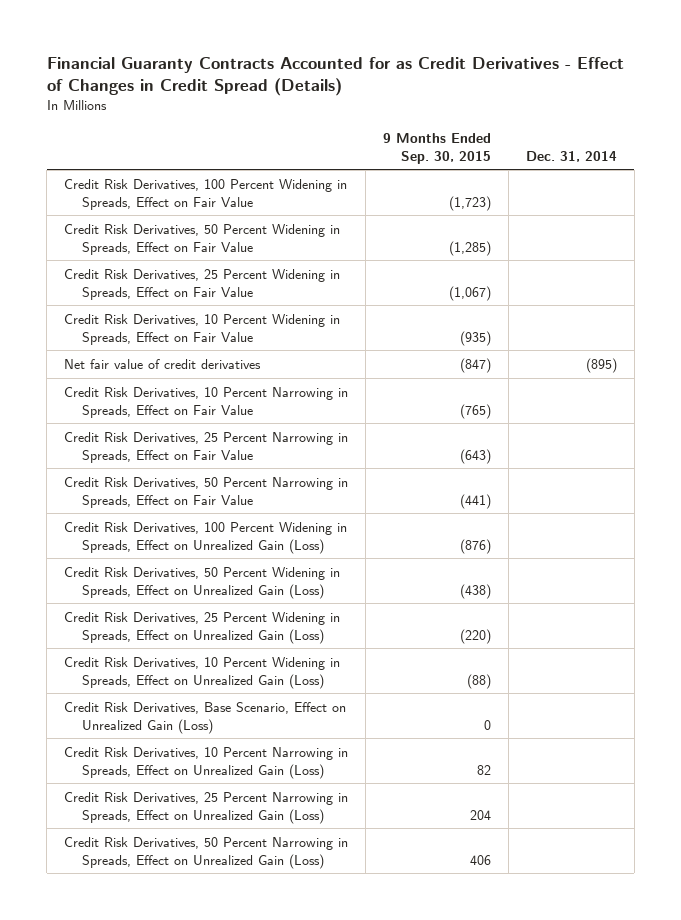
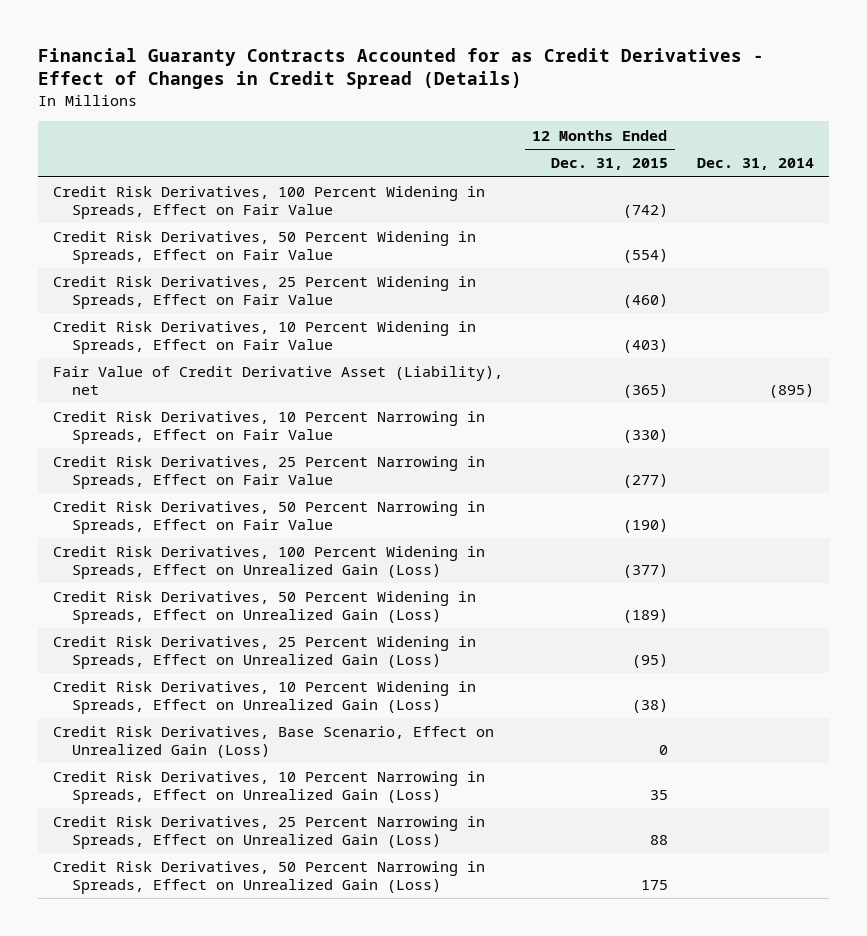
- | 9 Months Ended Sep. 30, 2015 | Dec. 31, 2014
+ | 12 Months Ended Dec. 31, 2015 | Dec. 31, 2014
- Net fair value of credit derivatives | (847) | (895)
+ Fair Value of Credit Derivative Asset (Liability), net | (365) | (895)

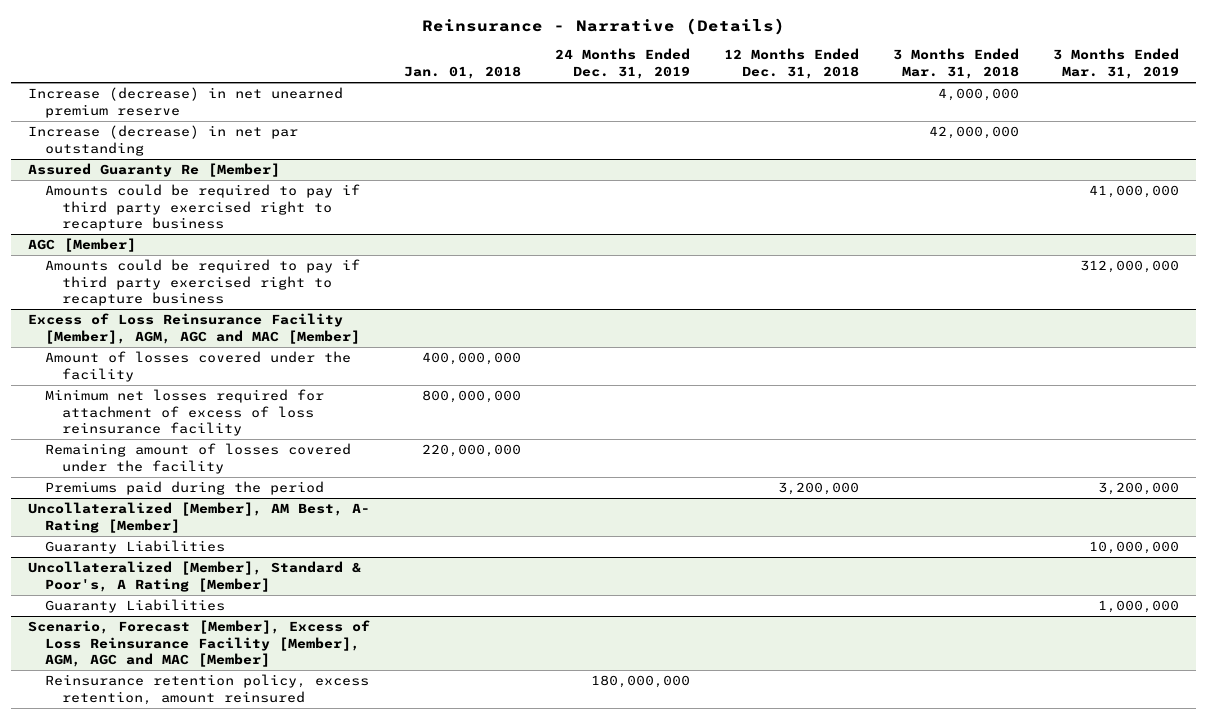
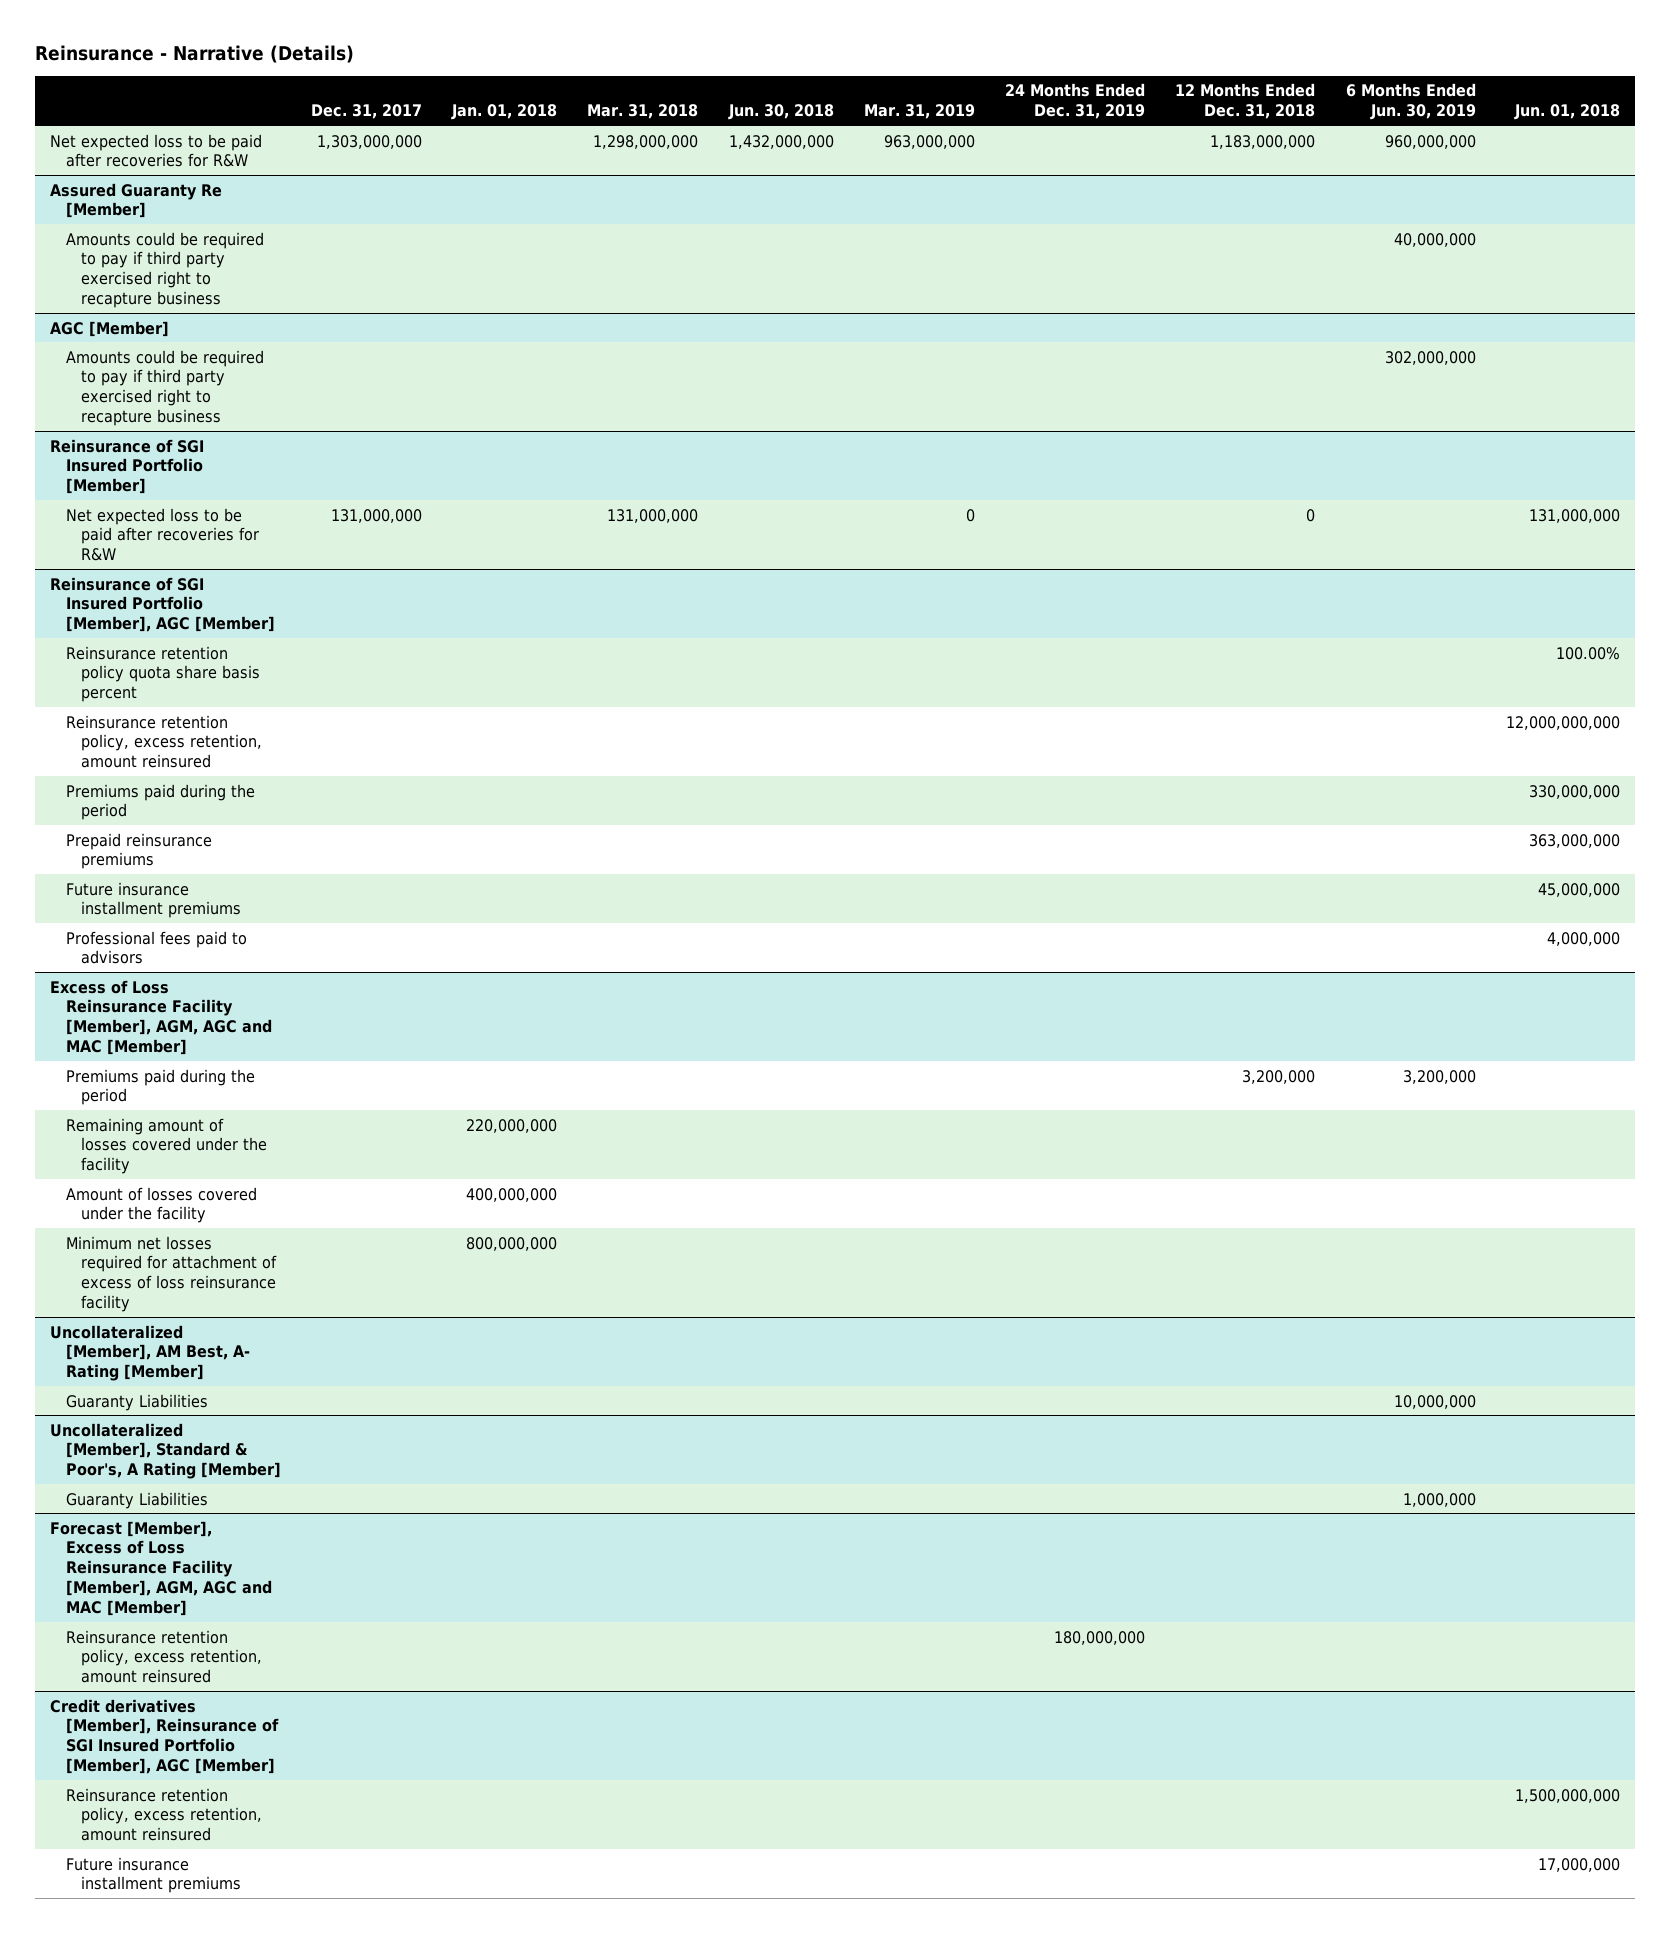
- | Jan. 01, 2018 | 24 Months Ended Dec. 31, 2019 | 12 Months Ended Dec. 31, 2018 | 3 Months Ended Mar. 31, 2018 | 3 Months Ended Mar. 31, 2019
+ | Dec. 31, 2017 | Jan. 01, 2018 | Mar. 31, 2018 | Jun. 30, 2018 | Mar. 31, 2019 | 24 Months Ended Dec. 31, 2019 | 12 Months Ended Dec. 31, 2018 | 6 Months Ended Jun. 30, 2019 | Jun. 01, 2018
- Increase (decrease) in net unearned premium reserve | | | | 4,000,000 |
- Increase (decrease) in net par outstanding | | | | 42,000,000 |
+ Net expected loss to be paid after recoveries for R&W | 1,303,000,000 | | 1,298,000,000 | 1,432,000,000 | 963,000,000 | | 1,183,000,000 | 960,000,000 |
+ Reinsurance of SGI Insured Portfolio [Member]
+ Net expected loss to be paid after recoveries for R&W | 131,000,000 | | 131,000,000 | | 0 | | 0 | | 131,000,000
+ Reinsurance of SGI Insured Portfolio [Member], AGC [Member]
+ Reinsurance retention policy quota share basis percent | | | | | | | | | 100.00%
+ Reinsurance retention policy, excess retention, amount reinsured | | | | | | | | | 12,000,000,000
+ Premiums paid during the period | | | | | | | | | 330,000,000
+ Prepaid reinsurance premiums | | | | | | | | | 363,000,000
+ Future insurance installment premiums | | | | | | | | | 45,000,000
+ Professional fees paid to advisors | | | | | | | | | 4,000,000
@ Excess of Loss Reinsurance Facility [Member], AGM, AGC and MAC [Member]
moved up: Premiums paid during the period | | | | | | | 3,200,000 | 3,200,000 |
moved up: Remaining amount of losses covered under the facility | | 220,000,000 | | | | | | |
- Scenario, Forecast [Member], Excess of Loss Reinsurance Facility [Member], AGM, AGC and MAC [Member]
+ Forecast [Member], Excess of Loss Reinsurance Facility [Member], AGM, AGC and MAC [Member]
+ Credit derivatives [Member], Reinsurance of SGI Insured Portfolio [Member], AGC [Member]
+ Reinsurance retention policy, excess retention, amount reinsured | | | | | | | | | 1,500,000,000
+ Future insurance installment premiums | | | | | | | | | 17,000,000

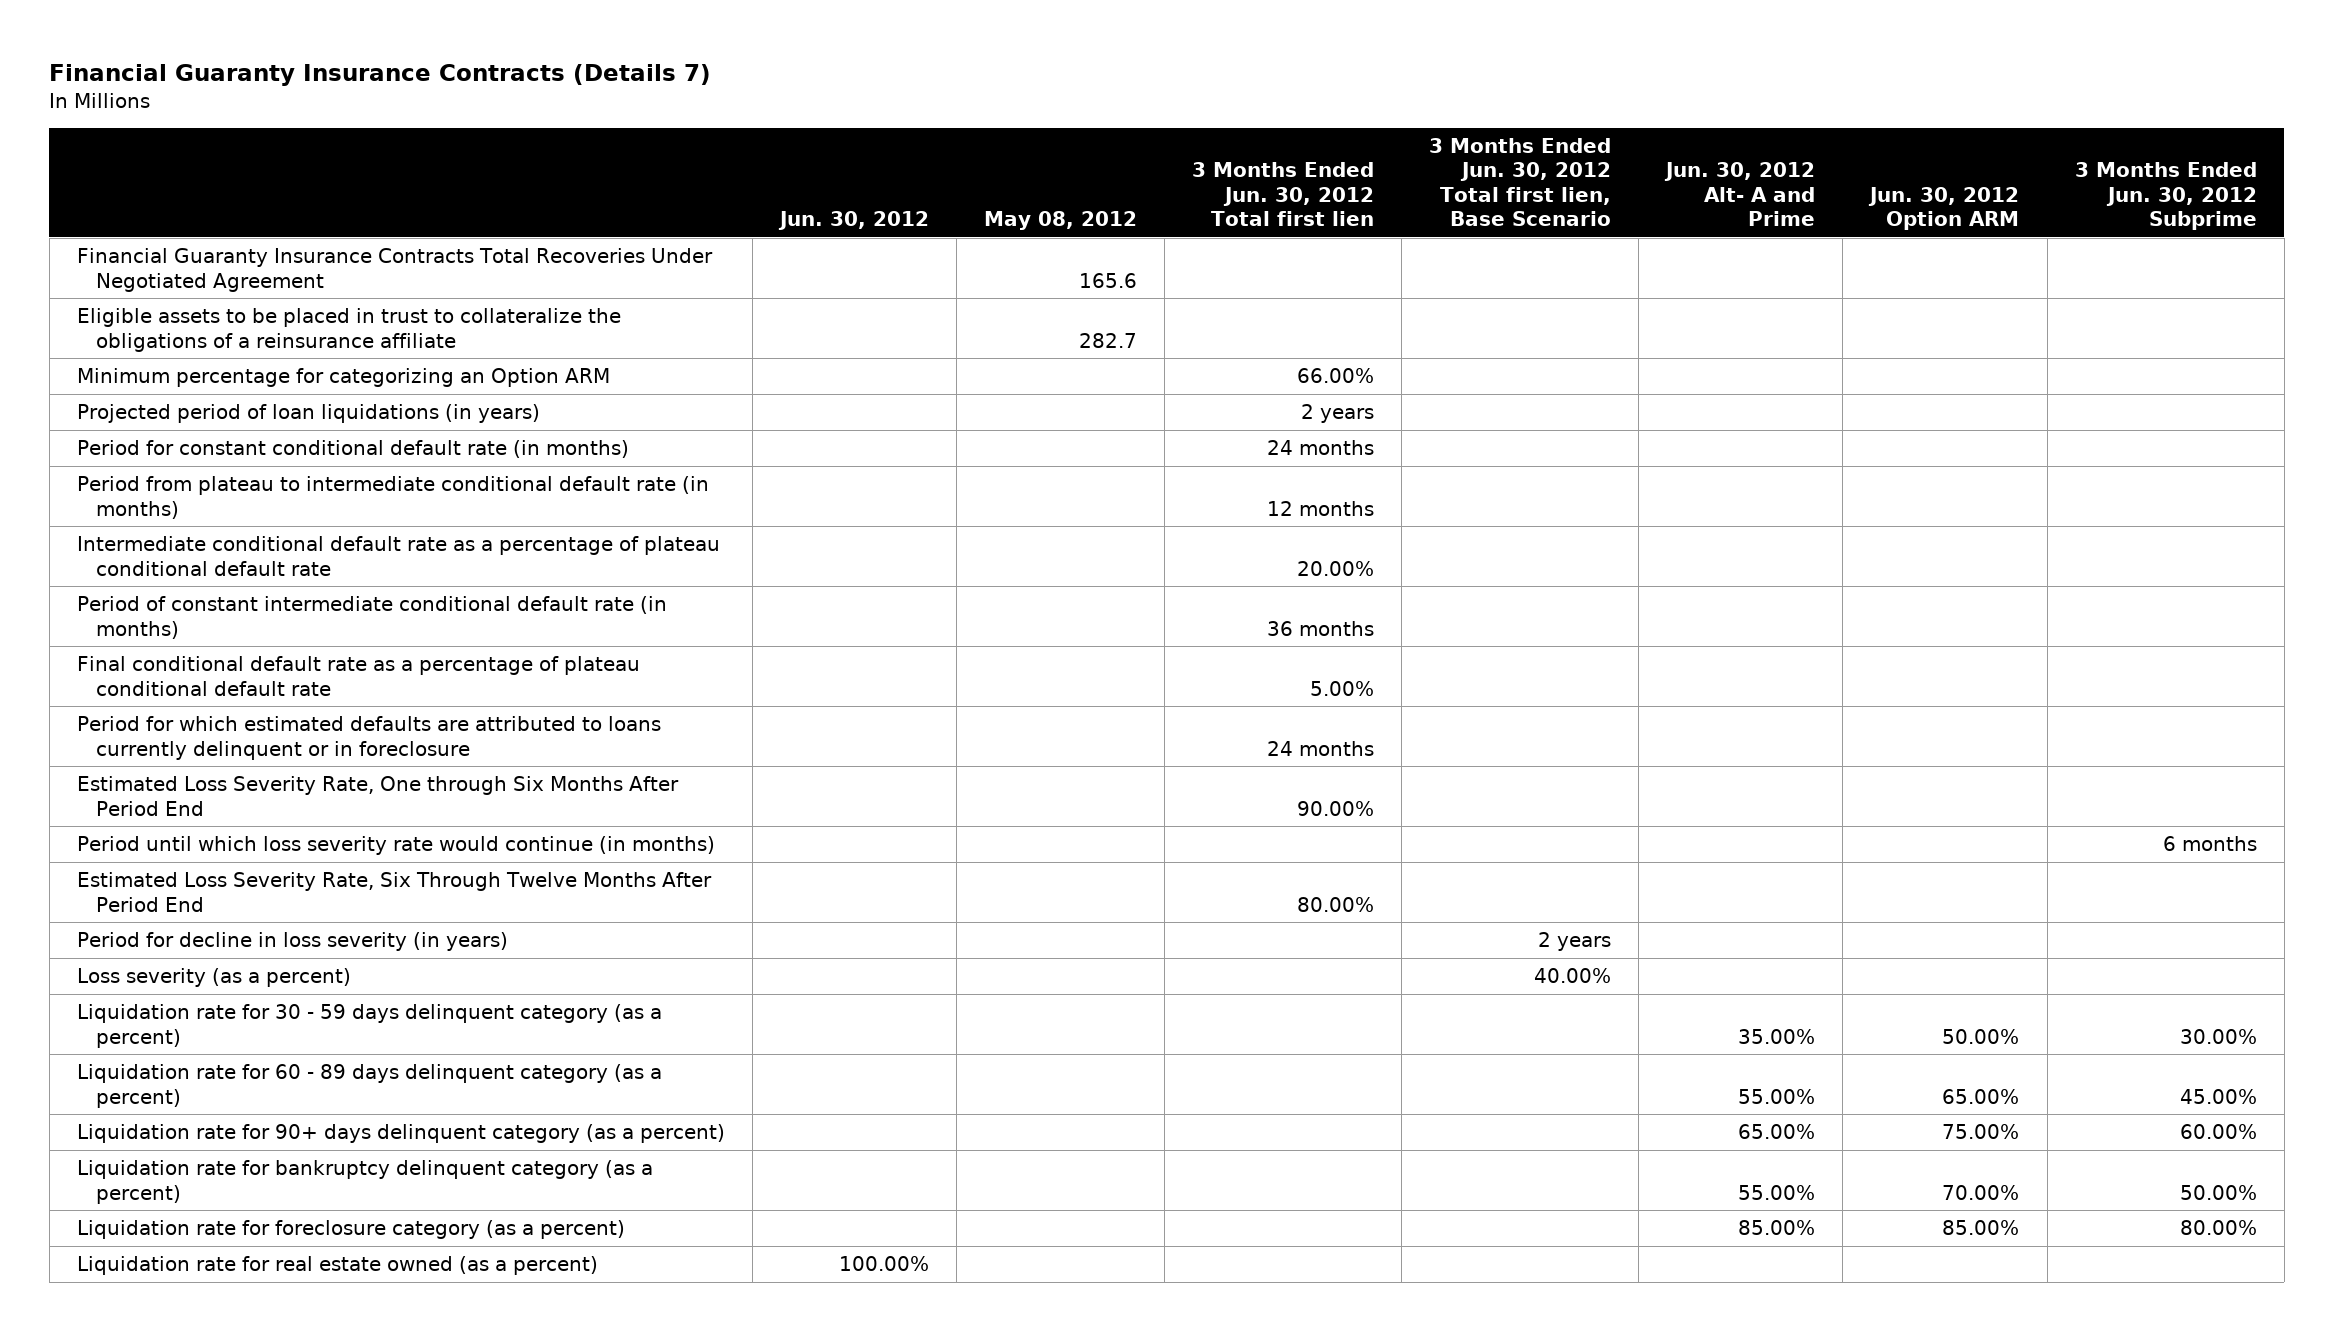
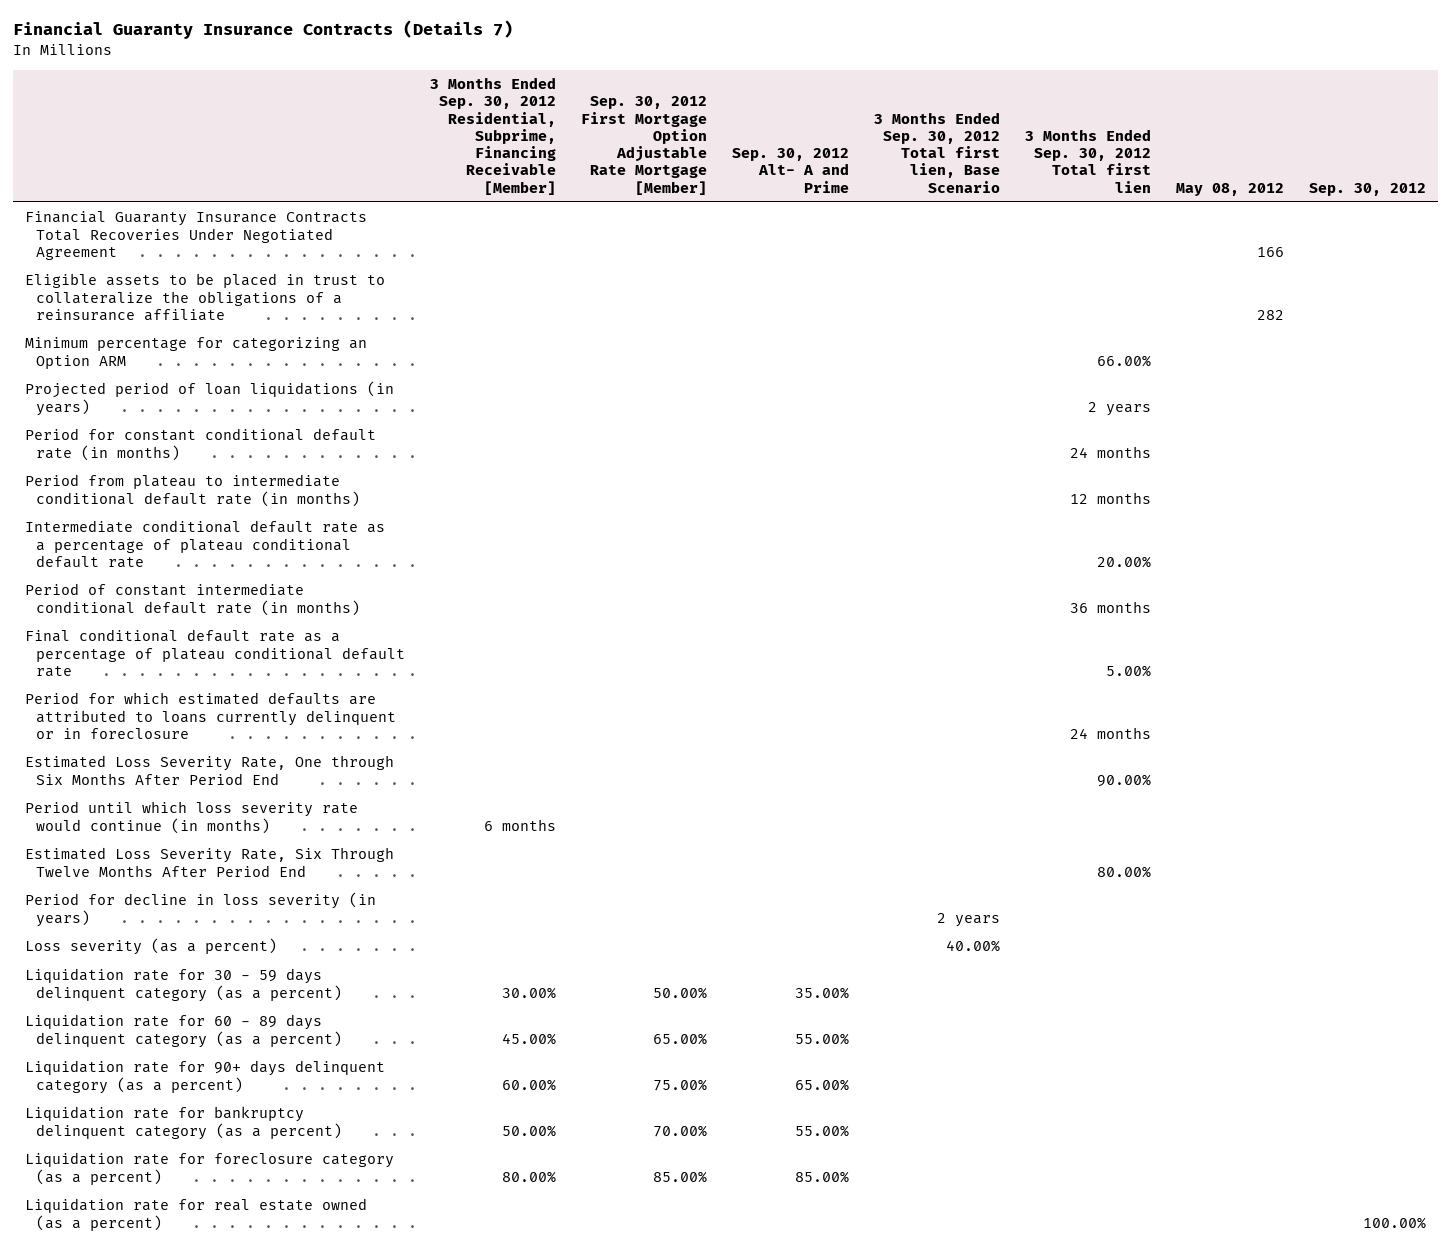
- | Jun. 30, 2012 | May 08, 2012 | 3 Months Ended Jun. 30, 2012 Total first lien | 3 Months Ended Jun. 30, 2012 Total first lien, Base Scenario | Jun. 30, 2012 Alt- A and Prime | Jun. 30, 2012 Option ARM | 3 Months Ended Jun. 30, 2012 Subprime
+ | 3 Months Ended Sep. 30, 2012 Residential, Subprime, Financing Receivable [Member] | Sep. 30, 2012 First Mortgage Option Adjustable Rate Mortgage [Member] | Sep. 30, 2012 Alt- A and Prime | 3 Months Ended Sep. 30, 2012 Total first lien, Base Scenario | 3 Months Ended Sep. 30, 2012 Total first lien | May 08, 2012 | Sep. 30, 2012
- Financial Guaranty Insurance Contracts Total Recoveries Under Negotiated Agreement | | 165.6 | | | | |
- Eligible assets to be placed in trust to collateralize the obligations of a reinsurance affiliate | | 282.7 | | | | |
+ Financial Guaranty Insurance Contracts Total Recoveries Under Negotiated Agreement | | | | | | 166 |
+ Eligible assets to be placed in trust to collateralize the obligations of a reinsurance affiliate | | | | | | 282 |

